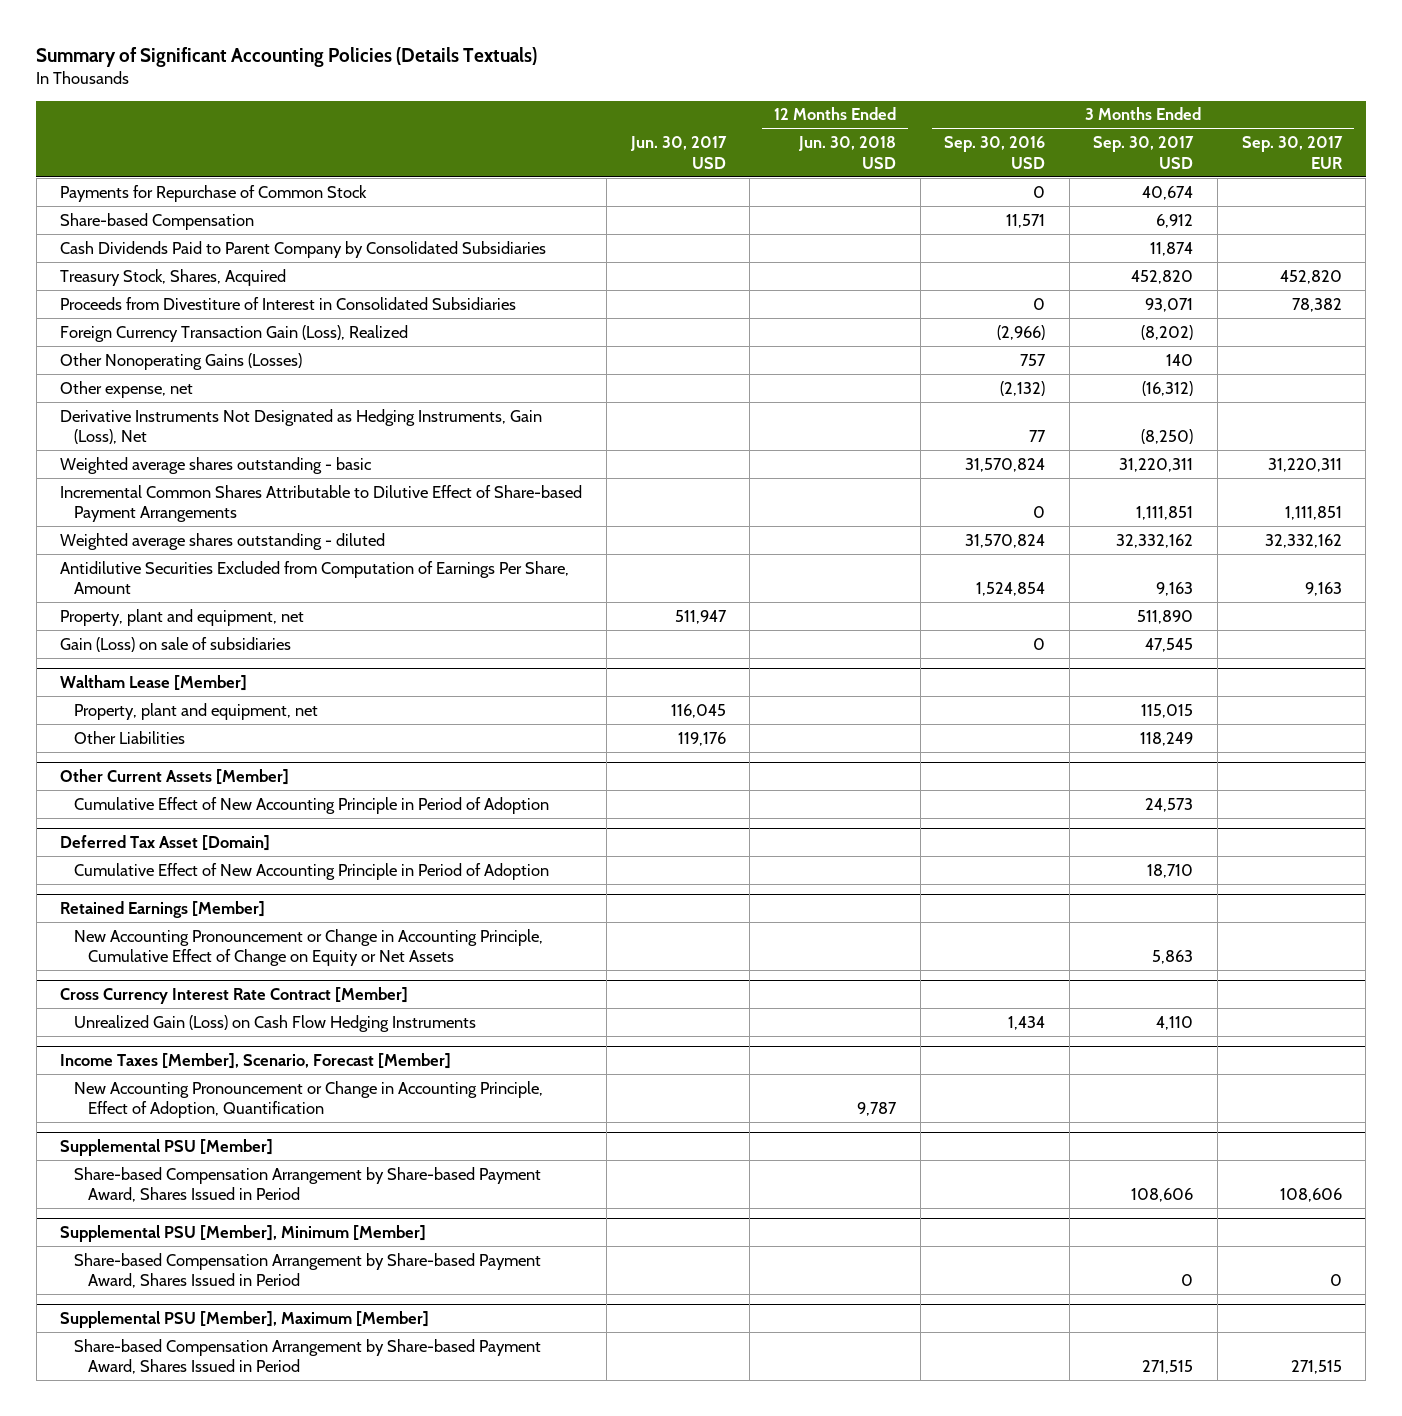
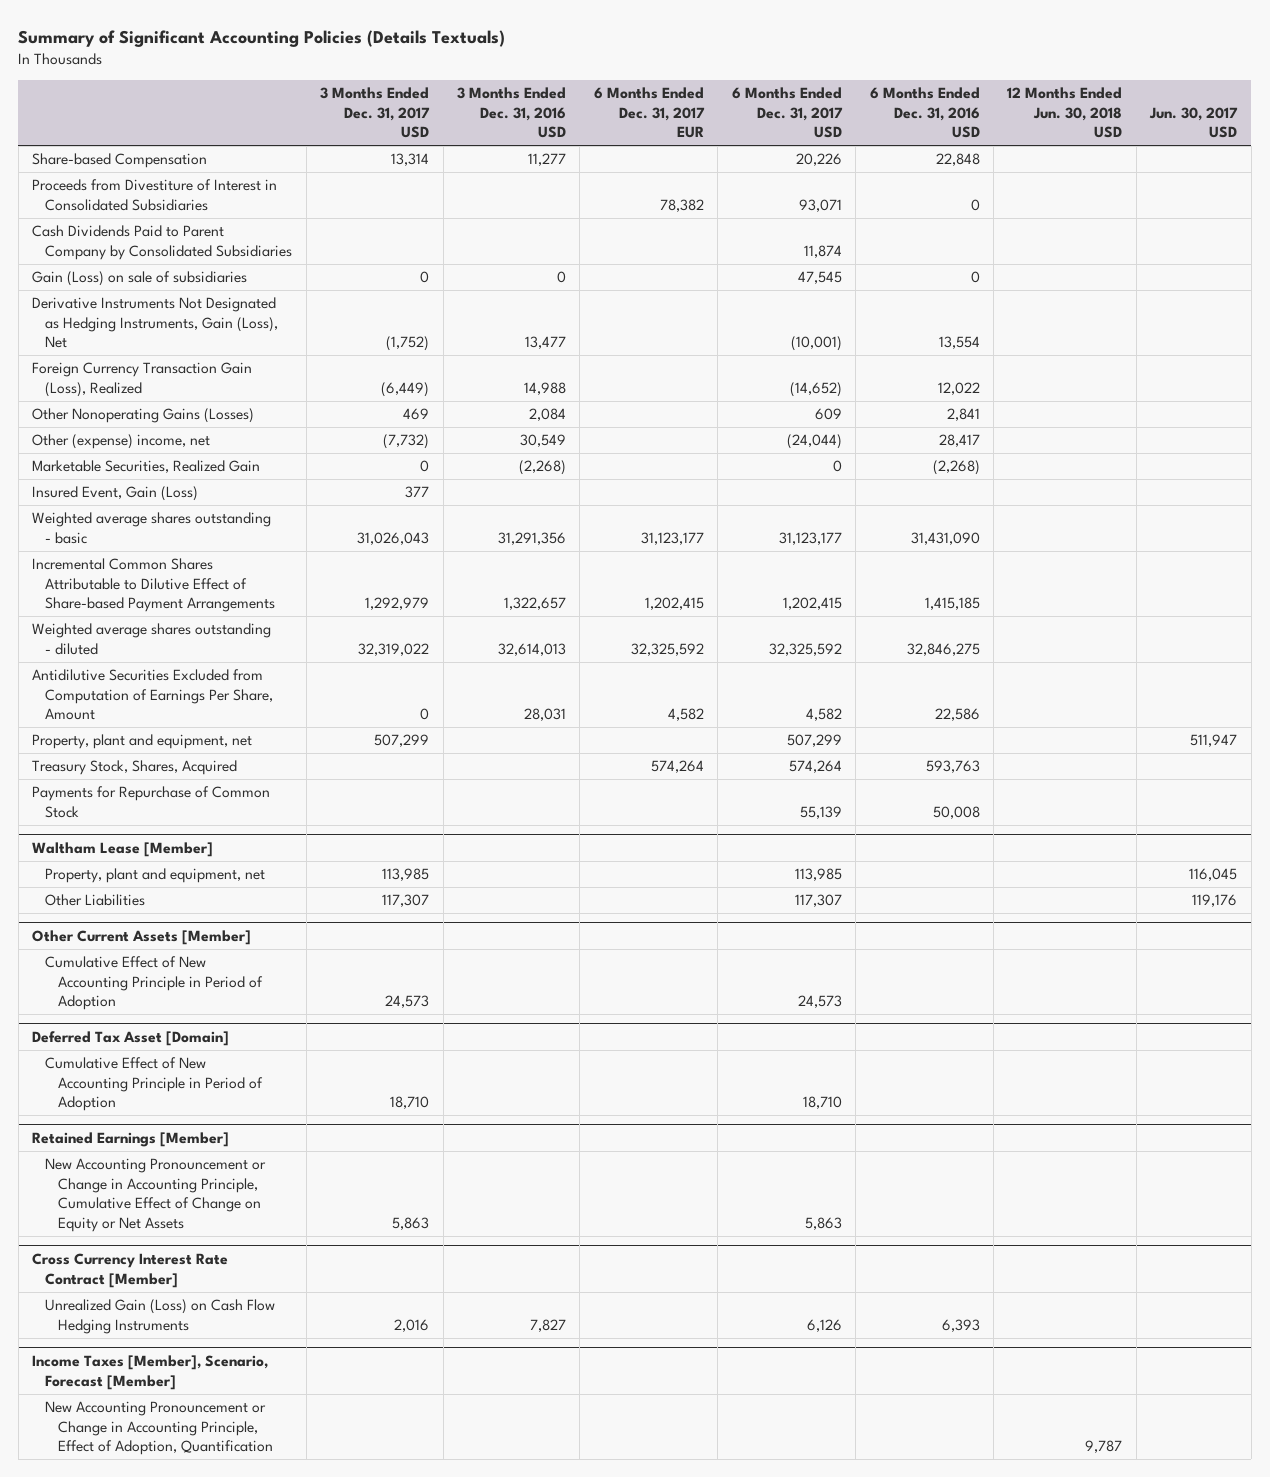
- | Jun. 30, 2017 USD | 12 Months Ended Jun. 30, 2018 USD | 3 Months Ended Sep. 30, 2016 USD | 3 Months Ended Sep. 30, 2017 USD | 3 Months Ended Sep. 30, 2017 EUR
+ | 3 Months Ended Dec. 31, 2017 USD | 3 Months Ended Dec. 31, 2016 USD | 6 Months Ended Dec. 31, 2017 EUR | 6 Months Ended Dec. 31, 2017 USD | 6 Months Ended Dec. 31, 2016 USD | 12 Months Ended Jun. 30, 2018 USD | Jun. 30, 2017 USD
moved down: Cash Dividends Paid to Parent Company by Consolidated Subsidiaries | | | | 11,874 | | |
moved up: Gain (Loss) on sale of subsidiaries | 0 | 0 | | 47,545 | 0 | |
moved up: Derivative Instruments Not Designated as Hedging Instruments, Gain (Loss), Net | (1,752) | 13,477 | | (10,001) | 13,554 | |
- Other expense, net | | | (2,132) | (16,312) |
+ Other (expense) income, net | (7,732) | 30,549 | | (24,044) | 28,417 | |
+ Marketable Securities, Realized Gain | 0 | (2,268) | | 0 | (2,268) | |
+ Insured Event, Gain (Loss) | 377 | | | | | |
moved down: Treasury Stock, Shares, Acquired | | | 574,264 | 574,264 | 593,763 | |
moved down: Payments for Repurchase of Common Stock | | | | 55,139 | 50,008 | |
- Supplemental PSU [Member]
- Share-based Compensation Arrangement by Share-based Payment Award, Shares Issued in Period | | | | 108,606 | 108,606
- Supplemental PSU [Member], Minimum [Member]
- Share-based Compensation Arrangement by Share-based Payment Award, Shares Issued in Period | | | | 0 | 0
- Supplemental PSU [Member], Maximum [Member]
- Share-based Compensation Arrangement by Share-based Payment Award, Shares Issued in Period | | | | 271,515 | 271,515

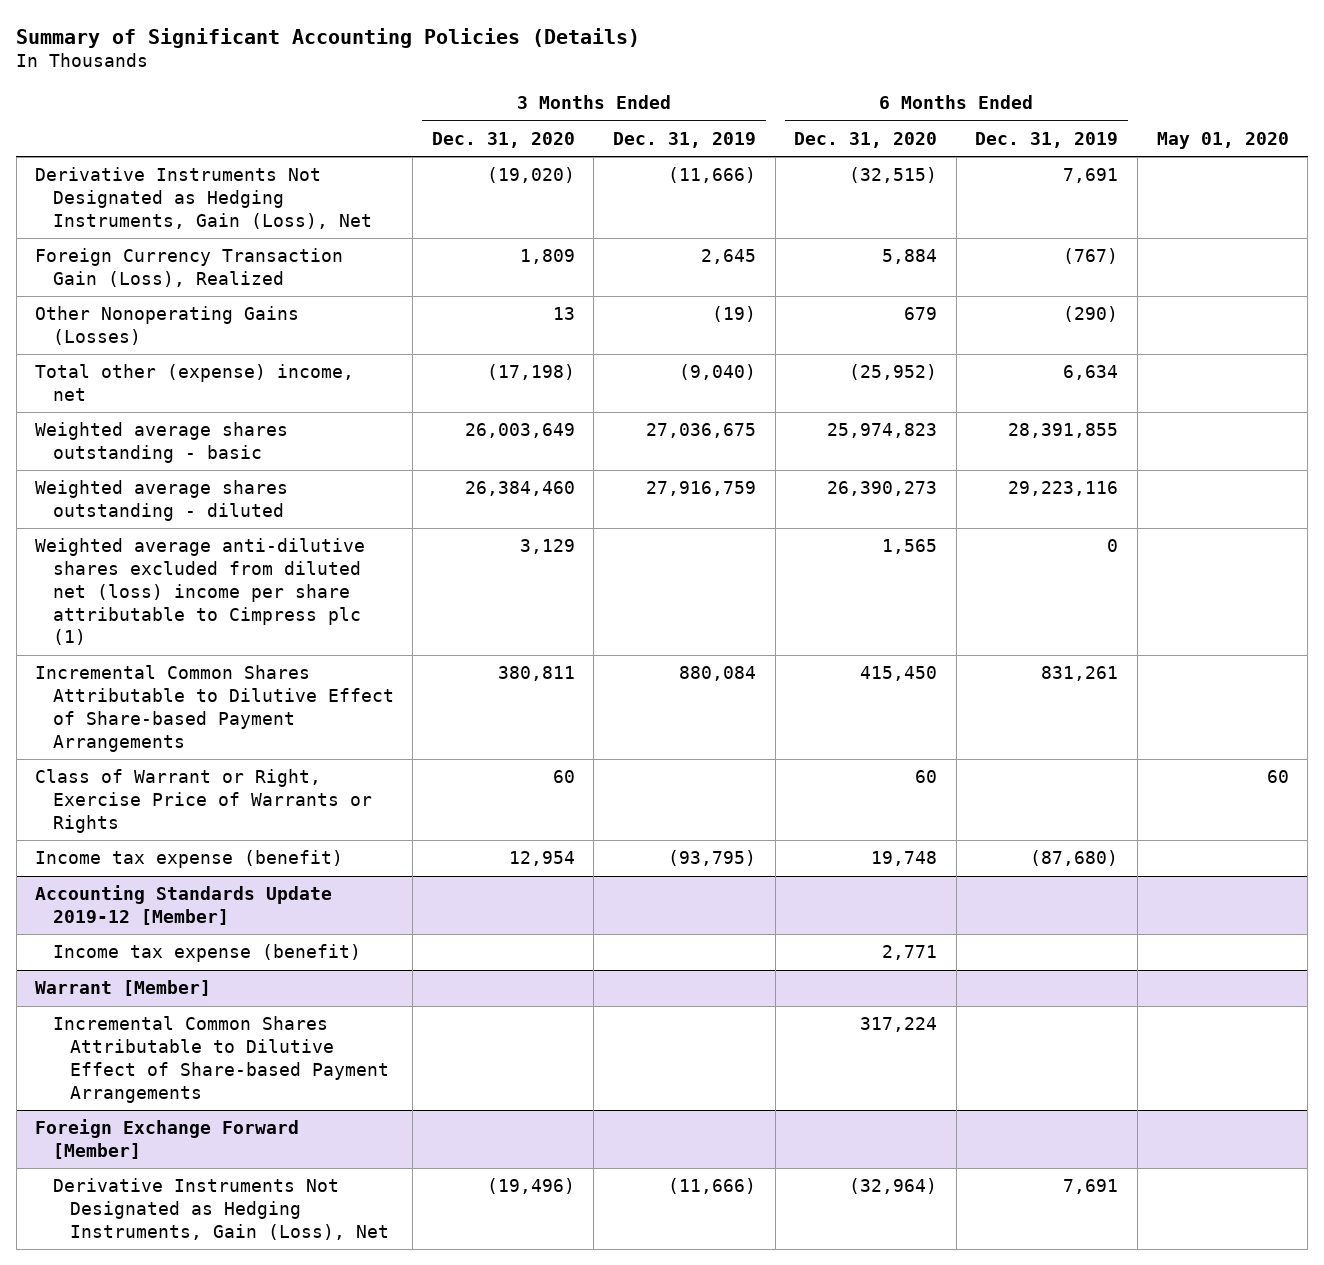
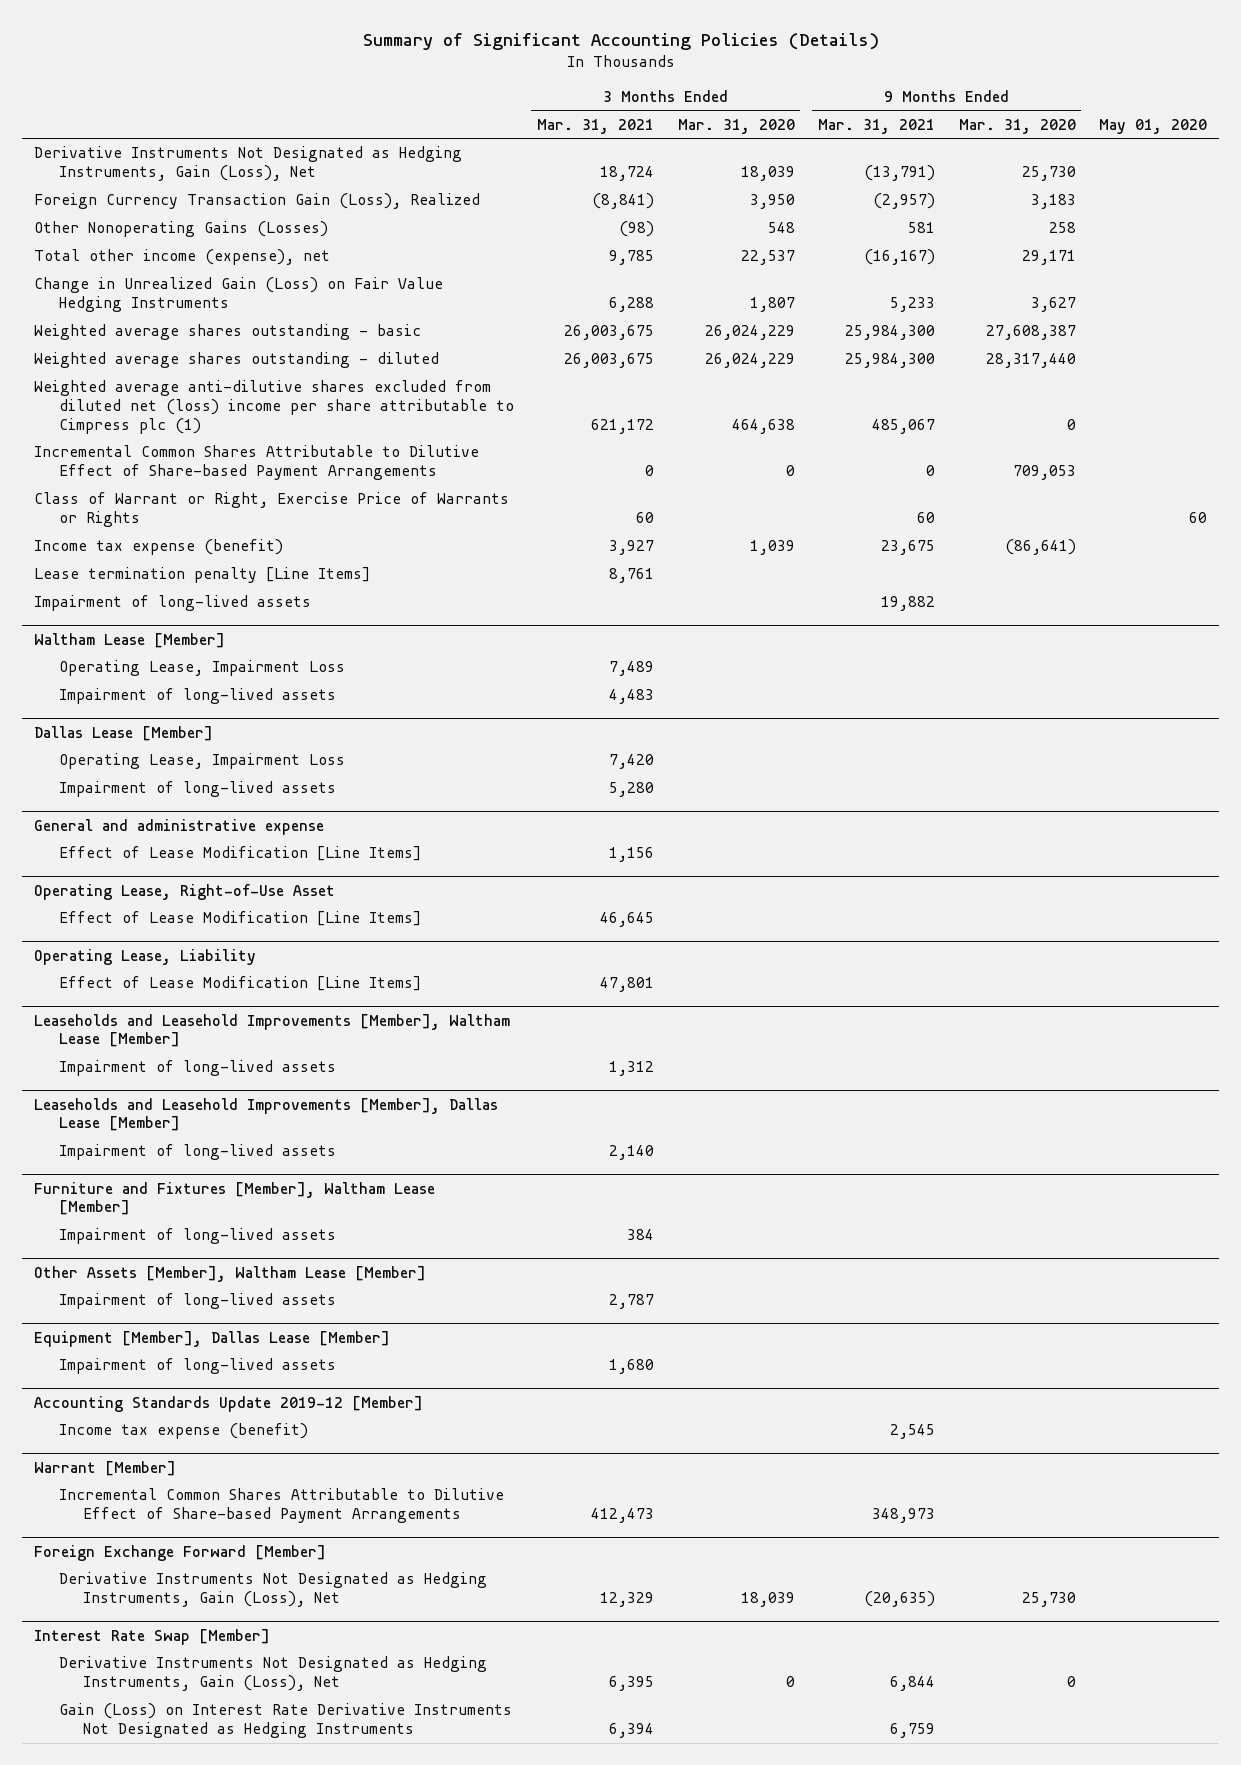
- | 3 Months Ended Dec. 31, 2020 | 3 Months Ended Dec. 31, 2019 | 6 Months Ended Dec. 31, 2020 | 6 Months Ended Dec. 31, 2019 | May 01, 2020
+ | 3 Months Ended Mar. 31, 2021 | 3 Months Ended Mar. 31, 2020 | 9 Months Ended Mar. 31, 2021 | 9 Months Ended Mar. 31, 2020 | May 01, 2020
- Total other (expense) income, net | (17,198) | (9,040) | (25,952) | 6,634 |
+ Total other income (expense), net | 9,785 | 22,537 | (16,167) | 29,171 |
+ Change in Unrealized Gain (Loss) on Fair Value Hedging Instruments | 6,288 | 1,807 | 5,233 | 3,627 |
+ Lease termination penalty [Line Items] | 8,761 | | | |
+ Impairment of long-lived assets | | | 19,882 | |
+ Waltham Lease [Member]
+ Operating Lease, Impairment Loss | 7,489 | | | |
+ Impairment of long-lived assets | 4,483 | | | |
+ Dallas Lease [Member]
+ Operating Lease, Impairment Loss | 7,420 | | | |
+ Impairment of long-lived assets | 5,280 | | | |
+ General and administrative expense
+ Effect of Lease Modification [Line Items] | 1,156 | | | |
+ Operating Lease, Right-of-Use Asset
+ Effect of Lease Modification [Line Items] | 46,645 | | | |
+ Operating Lease, Liability
+ Effect of Lease Modification [Line Items] | 47,801 | | | |
+ Leaseholds and Leasehold Improvements [Member], Waltham Lease [Member]
+ Impairment of long-lived assets | 1,312 | | | |
+ Leaseholds and Leasehold Improvements [Member], Dallas Lease [Member]
+ Impairment of long-lived assets | 2,140 | | | |
+ Furniture and Fixtures [Member], Waltham Lease [Member]
+ Impairment of long-lived assets | 384 | | | |
+ Other Assets [Member], Waltham Lease [Member]
+ Impairment of long-lived assets | 2,787 | | | |
+ Equipment [Member], Dallas Lease [Member]
+ Impairment of long-lived assets | 1,680 | | | |
+ Interest Rate Swap [Member]
+ Derivative Instruments Not Designated as Hedging Instruments, Gain (Loss), Net | 6,395 | 0 | 6,844 | 0 |
+ Gain (Loss) on Interest Rate Derivative Instruments Not Designated as Hedging Instruments | 6,394 | | 6,759 | |

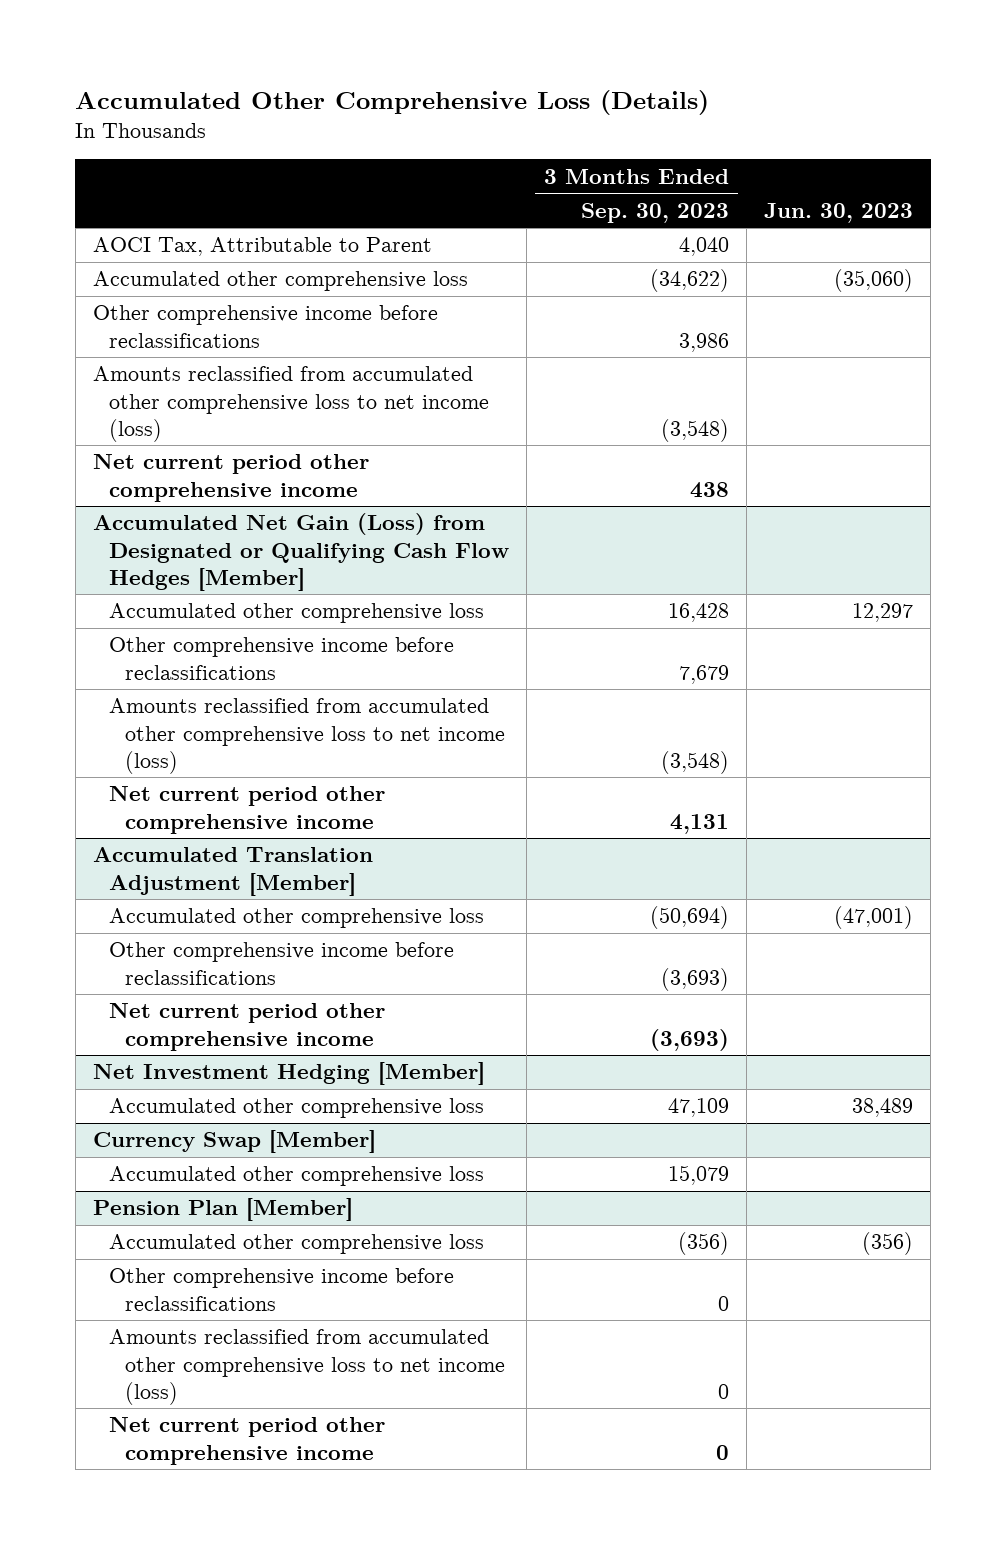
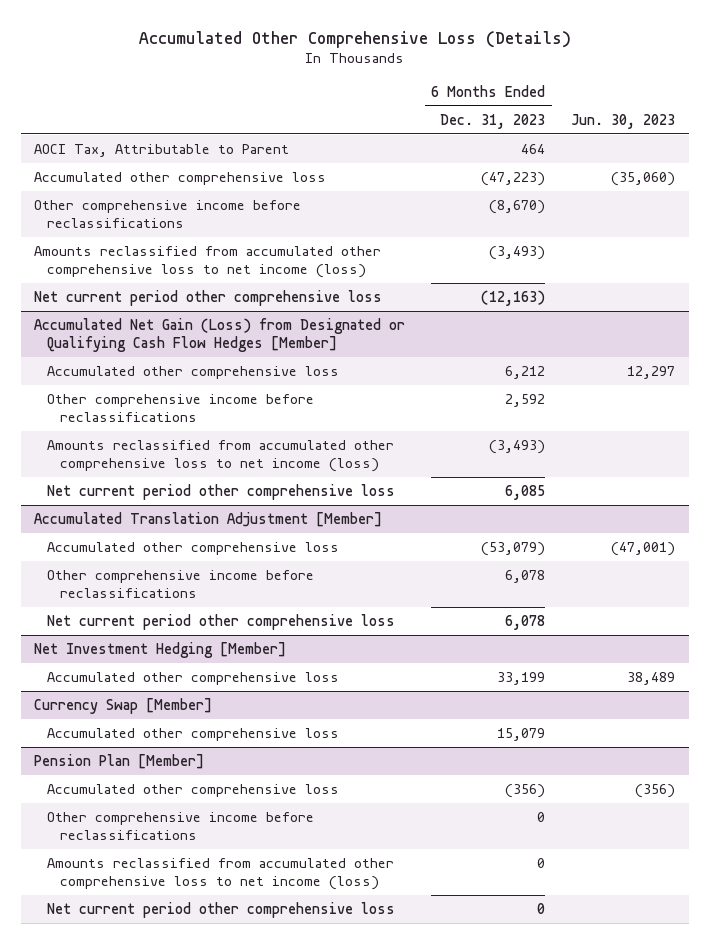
- | 3 Months Ended Sep. 30, 2023 | Jun. 30, 2023
+ | 6 Months Ended Dec. 31, 2023 | Jun. 30, 2023
- Net current period other comprehensive income | 438 |
+ Net current period other comprehensive loss | (12,163) |
@ Accumulated Net Gain (Loss) from Designated or Qualifying Cash Flow Hedges [Member]
- Net current period other comprehensive income | 4,131 |
+ Net current period other comprehensive loss | 6,085 |
@ Accumulated Translation Adjustment [Member]
- Net current period other comprehensive income | (3,693) |
+ Net current period other comprehensive loss | 6,078 |
@ Pension Plan [Member]
- Net current period other comprehensive income | 0 |
+ Net current period other comprehensive loss | 0 |

